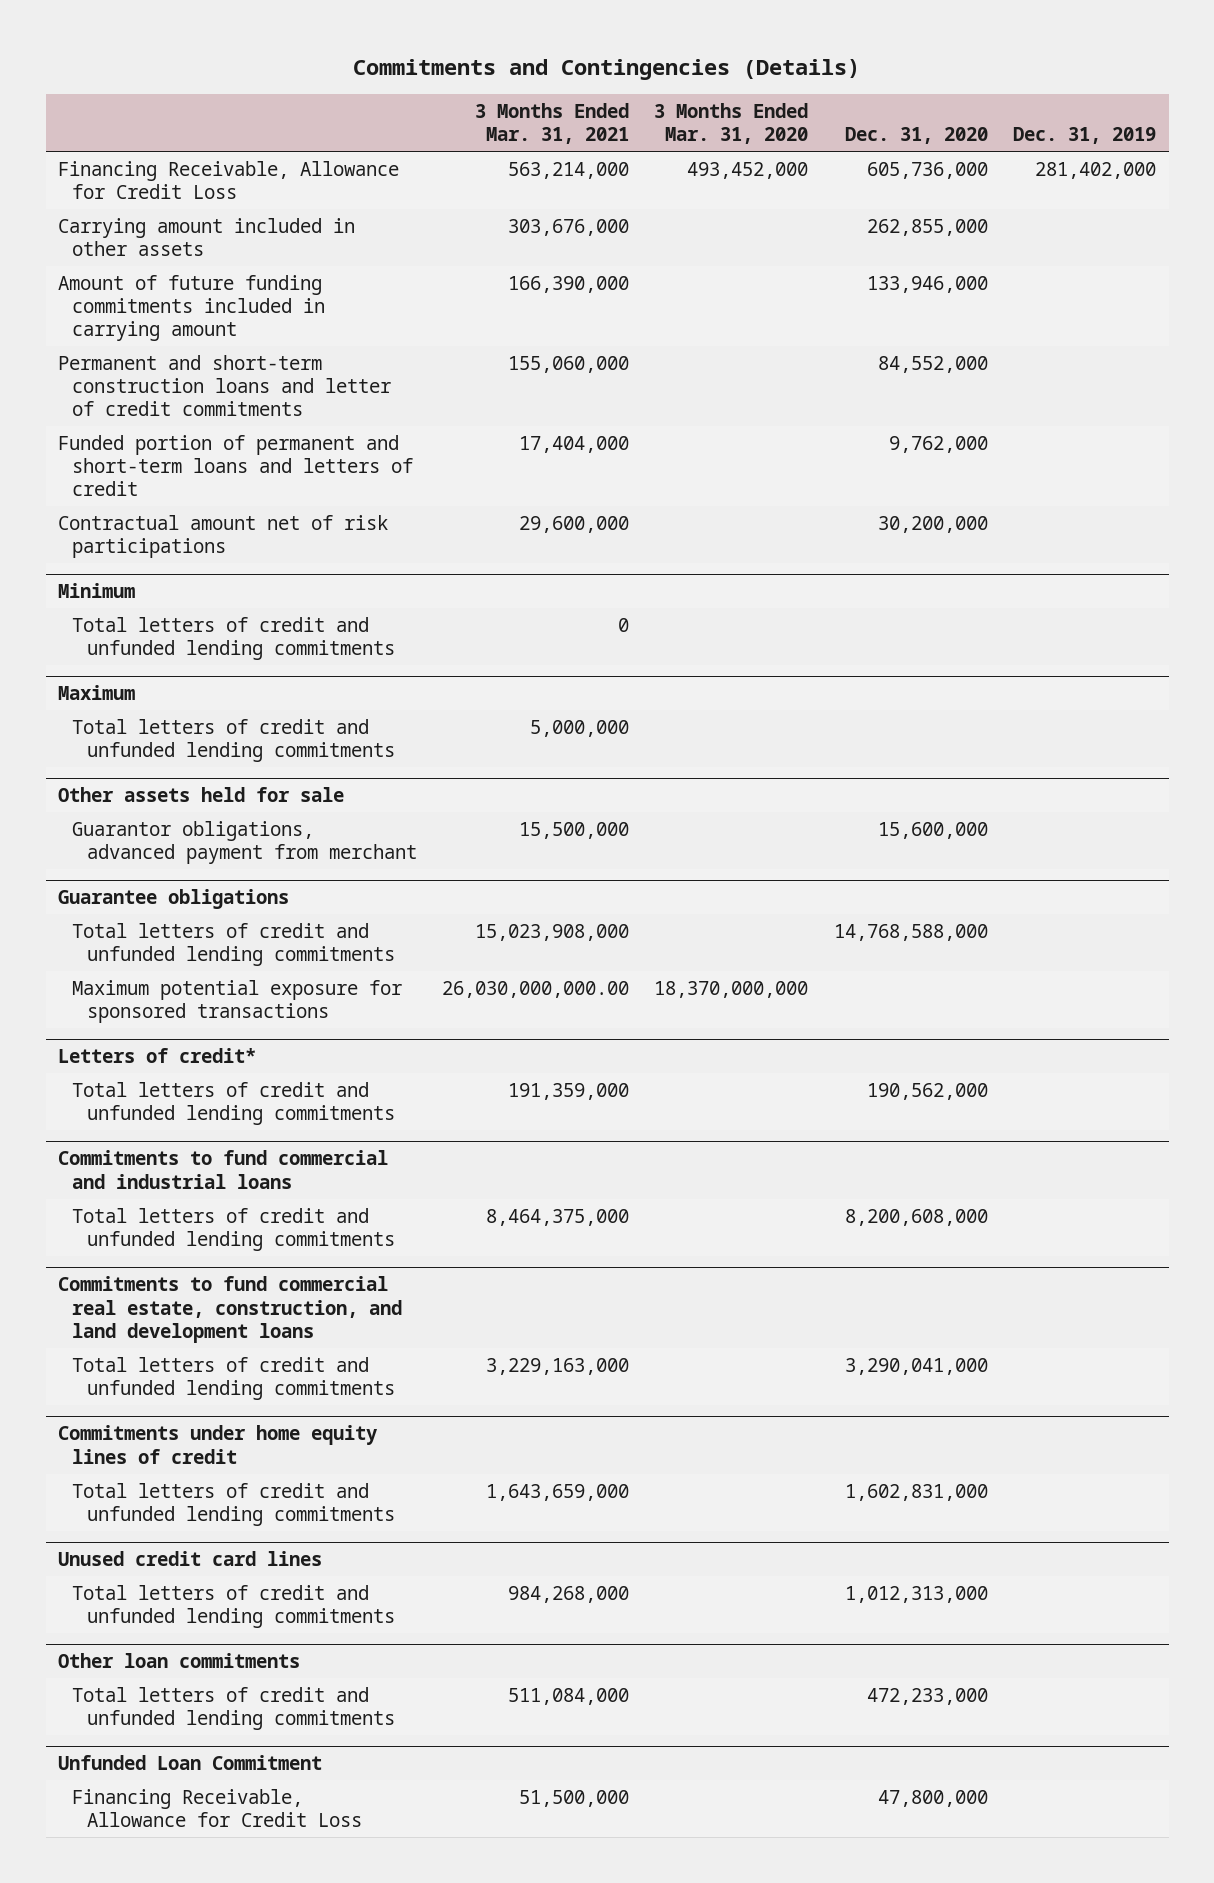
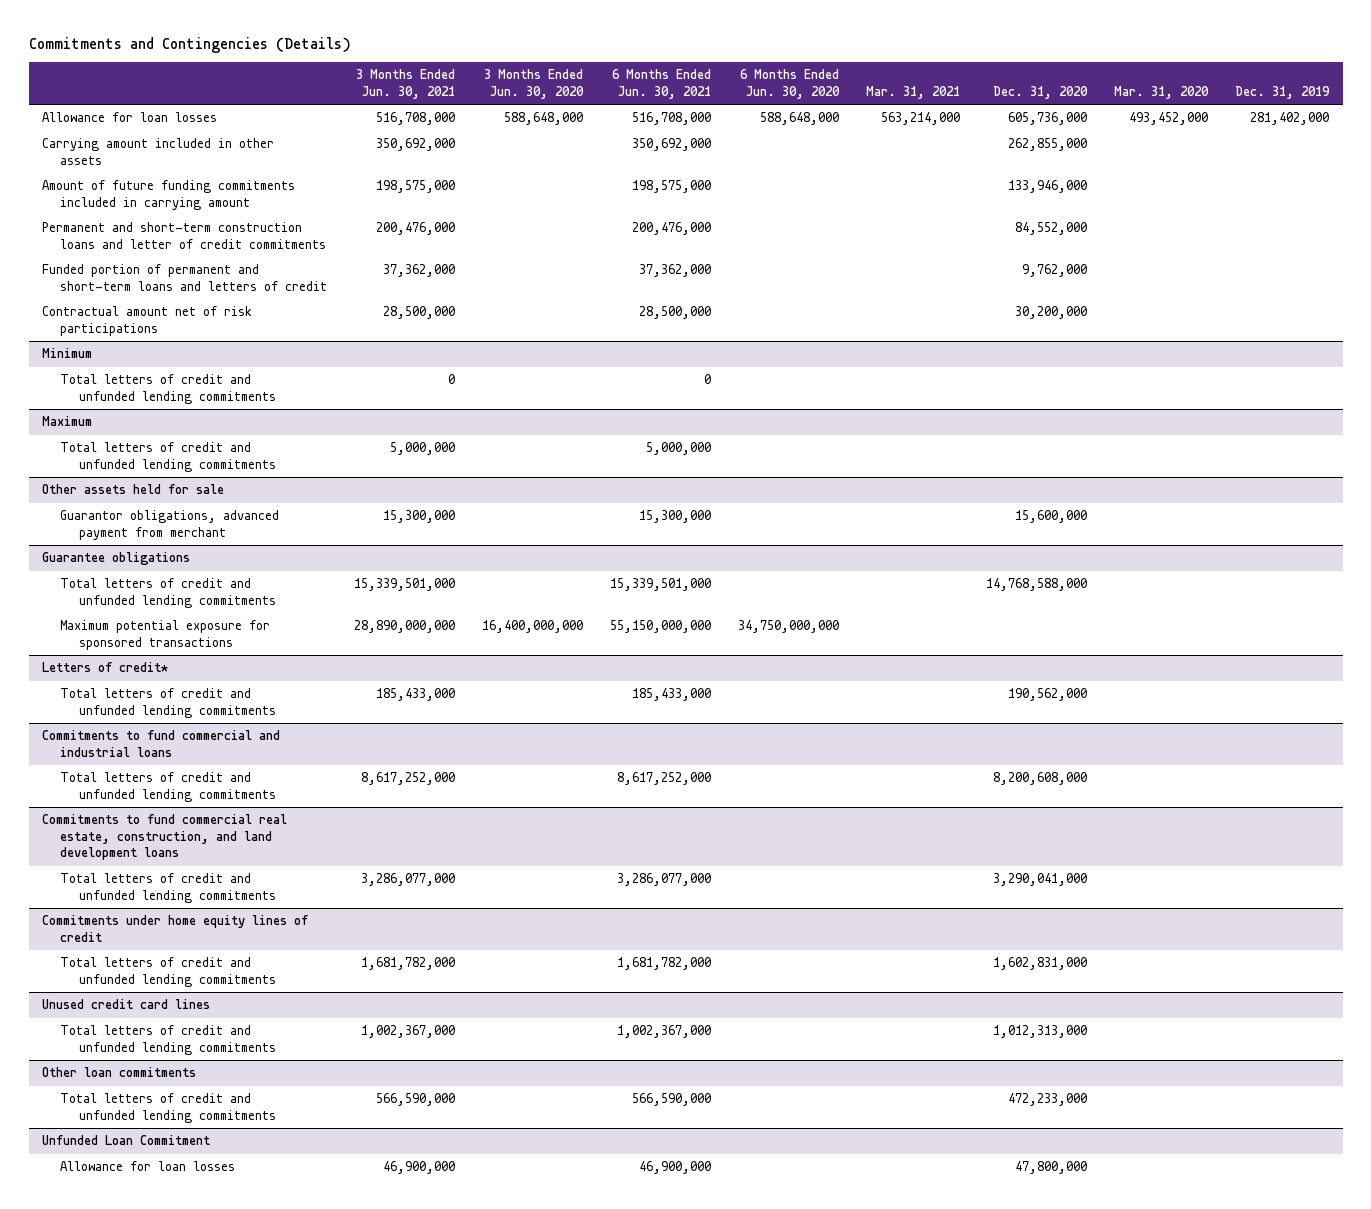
- | 3 Months Ended Mar. 31, 2021 | 3 Months Ended Mar. 31, 2020 | Dec. 31, 2020 | Dec. 31, 2019
+ | 3 Months Ended Jun. 30, 2021 | 3 Months Ended Jun. 30, 2020 | 6 Months Ended Jun. 30, 2021 | 6 Months Ended Jun. 30, 2020 | Mar. 31, 2021 | Dec. 31, 2020 | Mar. 31, 2020 | Dec. 31, 2019
- Financing Receivable, Allowance for Credit Loss | 563,214,000 | 493,452,000 | 605,736,000 | 281,402,000
+ Allowance for loan losses | 516,708,000 | 588,648,000 | 516,708,000 | 588,648,000 | 563,214,000 | 605,736,000 | 493,452,000 | 281,402,000
@ Unfunded Loan Commitment
- Financing Receivable, Allowance for Credit Loss | 51,500,000 | | 47,800,000 |
+ Allowance for loan losses | 46,900,000 | | 46,900,000 | | | 47,800,000 | |

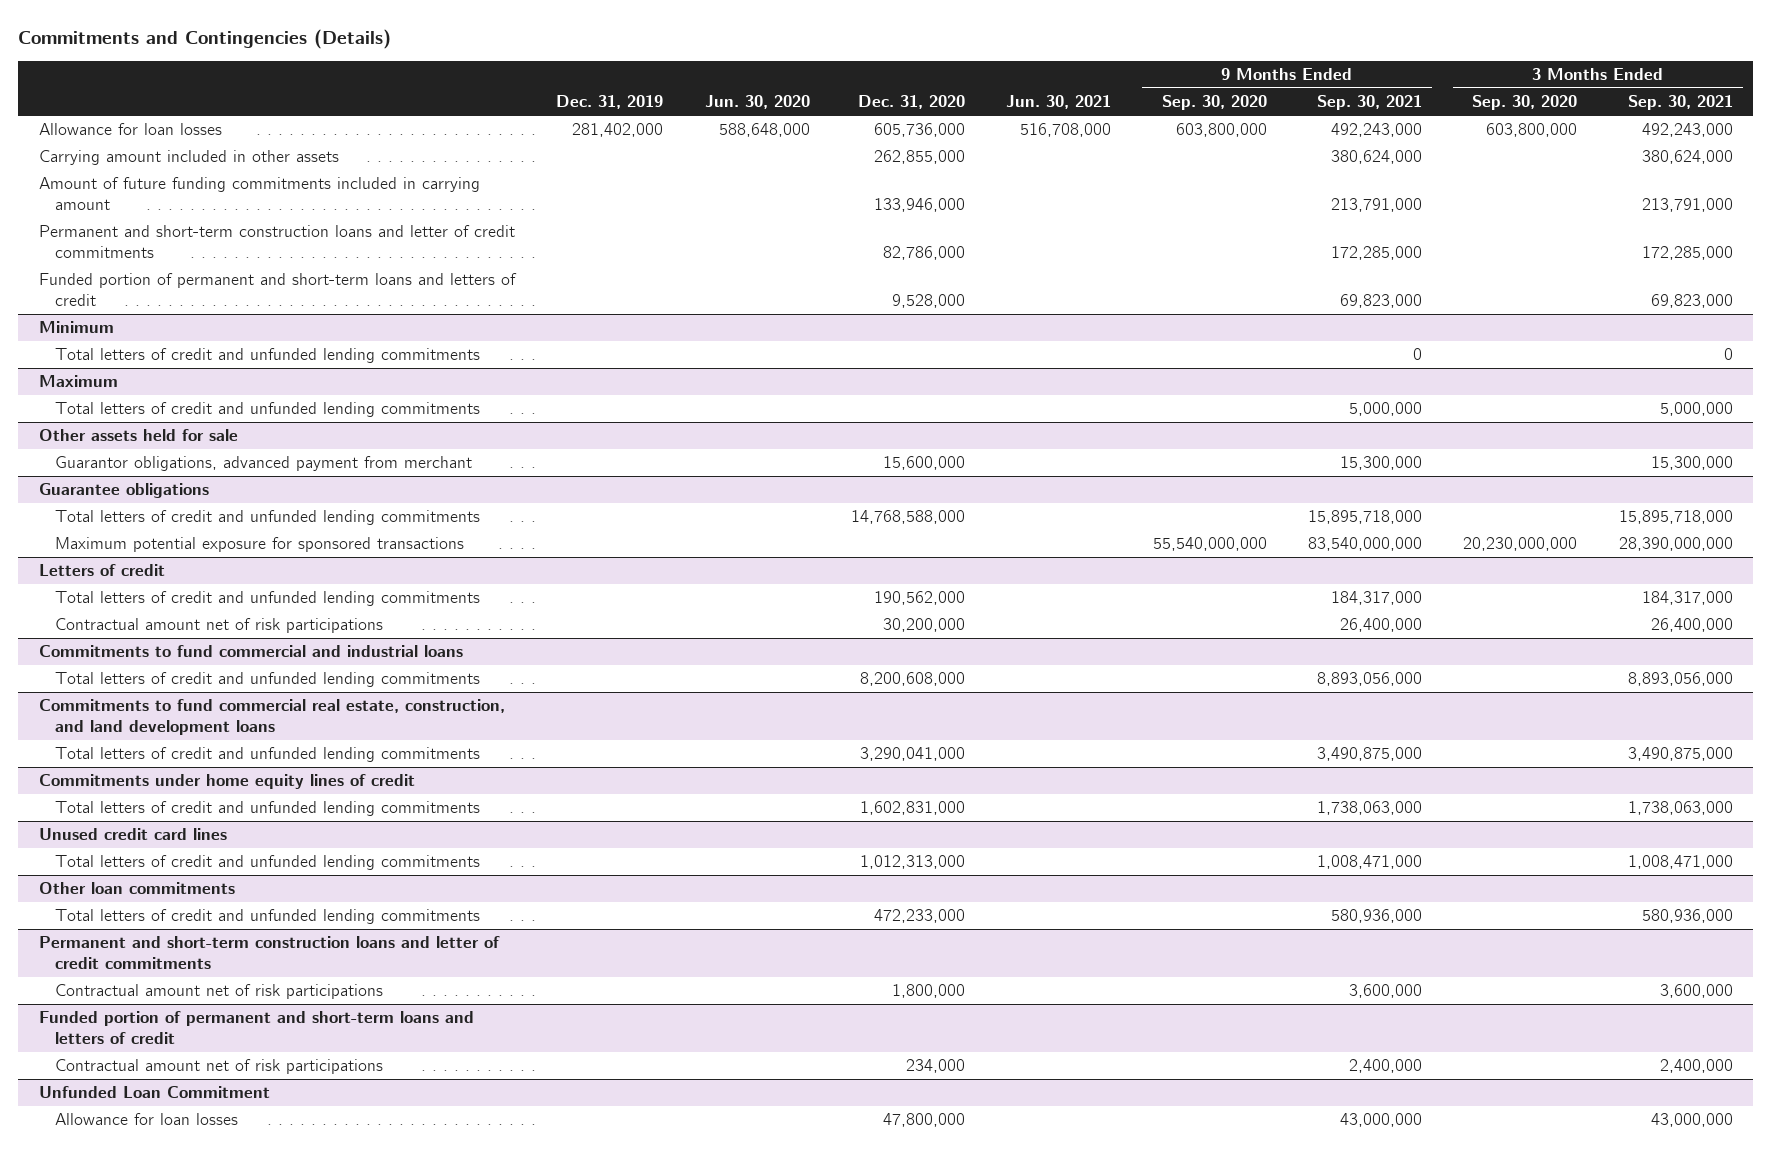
- | 3 Months Ended Jun. 30, 2021 | 3 Months Ended Jun. 30, 2020 | 6 Months Ended Jun. 30, 2021 | 6 Months Ended Jun. 30, 2020 | Mar. 31, 2021 | Dec. 31, 2020 | Mar. 31, 2020 | Dec. 31, 2019
+ | Dec. 31, 2019 | Jun. 30, 2020 | Dec. 31, 2020 | Jun. 30, 2021 | 9 Months Ended Sep. 30, 2020 | 9 Months Ended Sep. 30, 2021 | 3 Months Ended Sep. 30, 2020 | 3 Months Ended Sep. 30, 2021
- Permanent and short-term construction loans and letter of credit commitments | 200,476,000 | | 200,476,000 | | | 84,552,000 | |
- Funded portion of permanent and short-term loans and letters of credit | 37,362,000 | | 37,362,000 | | | 9,762,000 | |
- Contractual amount net of risk participations | 28,500,000 | | 28,500,000 | | | 30,200,000 | |
+ Permanent and short-term construction loans and letter of credit commitments | | | 82,786,000 | | | 172,285,000 | | 172,285,000
+ Funded portion of permanent and short-term loans and letters of credit | | | 9,528,000 | | | 69,823,000 | | 69,823,000
- Letters of credit*
+ Letters of credit
+ Contractual amount net of risk participations | | | 30,200,000 | | | 26,400,000 | | 26,400,000
+ Permanent and short-term construction loans and letter of credit commitments
+ Contractual amount net of risk participations | | | 1,800,000 | | | 3,600,000 | | 3,600,000
+ Funded portion of permanent and short-term loans and letters of credit
+ Contractual amount net of risk participations | | | 234,000 | | | 2,400,000 | | 2,400,000

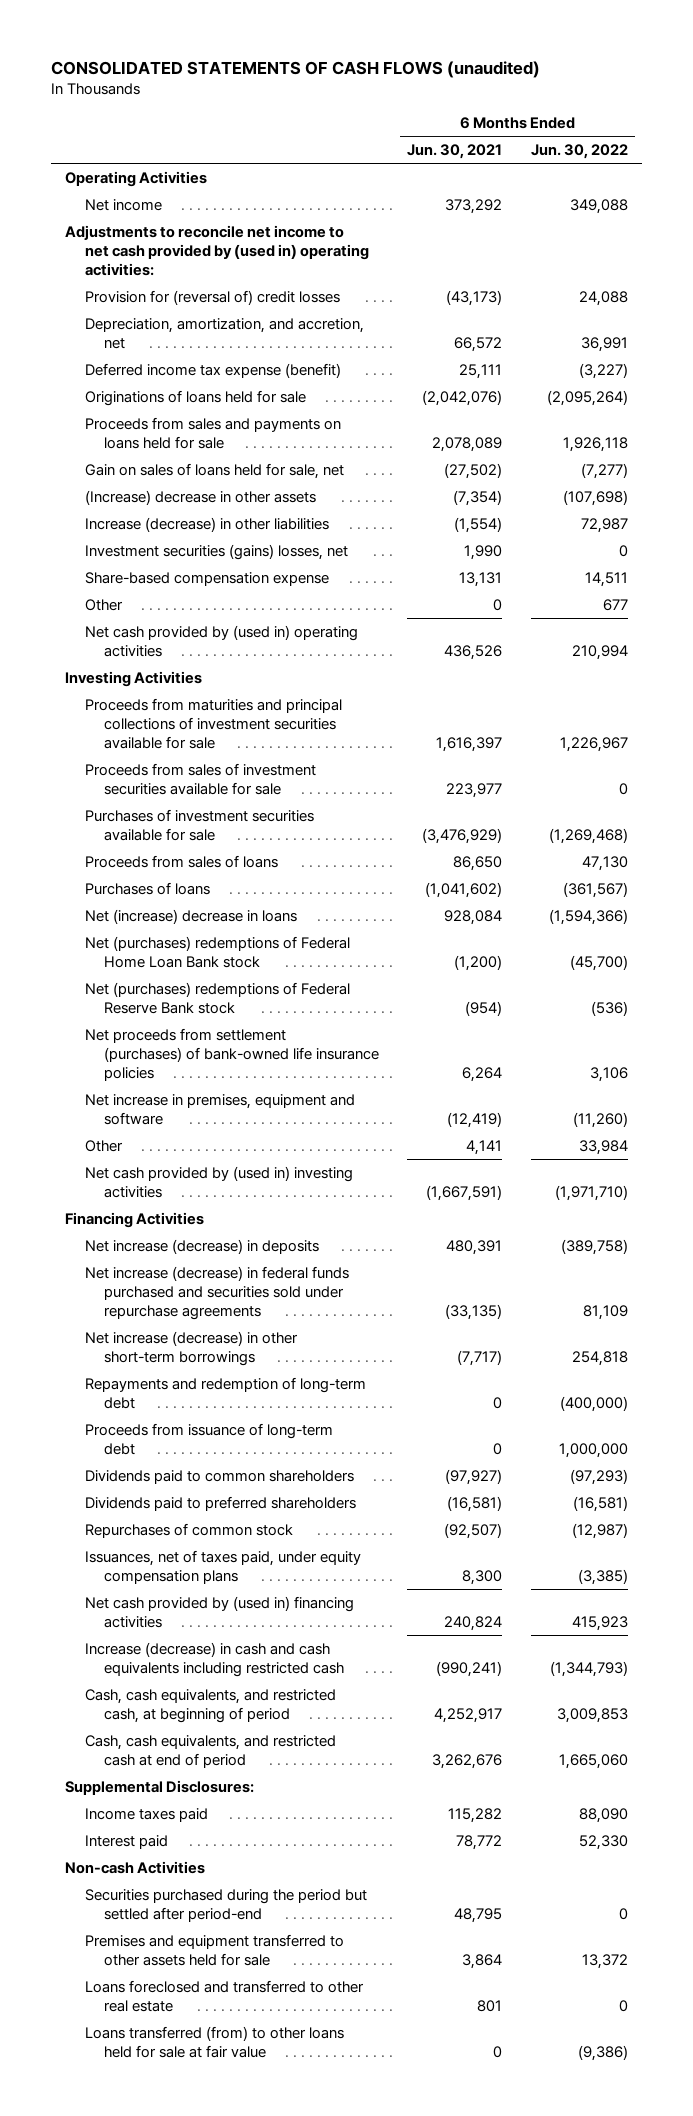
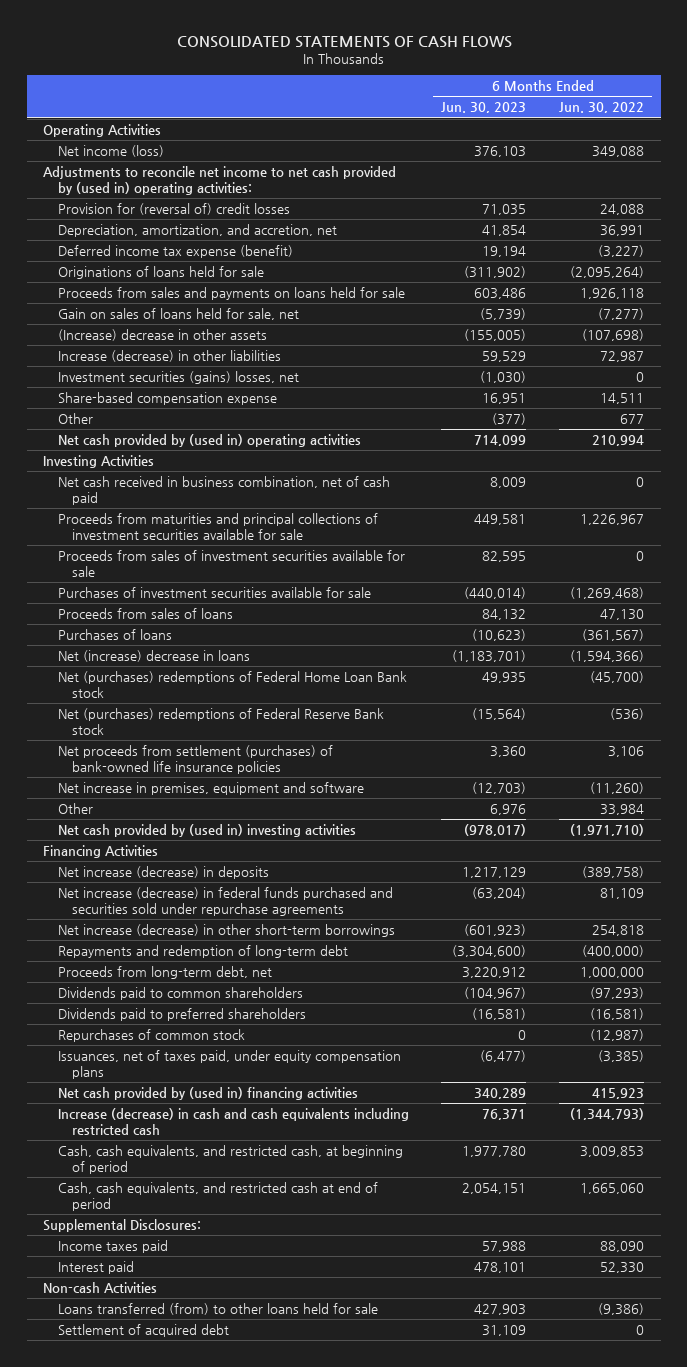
- CONSOLIDATED STATEMENTS OF CASH FLOWS (unaudited)
+ CONSOLIDATED STATEMENTS OF CASH FLOWS
- | 6 Months Ended Jun. 30, 2021 | 6 Months Ended Jun. 30, 2022
+ | 6 Months Ended Jun. 30, 2023 | 6 Months Ended Jun. 30, 2022
- Net income | 373,292 | 349,088
+ Net income (loss) | 376,103 | 349,088
+ Net cash received in business combination, net of cash paid | 8,009 | 0
- Proceeds from issuance of long-term debt | 0 | 1,000,000
+ Proceeds from long-term debt, net | 3,220,912 | 1,000,000
- Securities purchased during the period but settled after period-end | 48,795 | 0
- Premises and equipment transferred to other assets held for sale | 3,864 | 13,372
- Loans foreclosed and transferred to other real estate | 801 | 0
- Loans transferred (from) to other loans held for sale at fair value | 0 | (9,386)
+ Loans transferred (from) to other loans held for sale | 427,903 | (9,386)
+ Settlement of acquired debt | 31,109 | 0

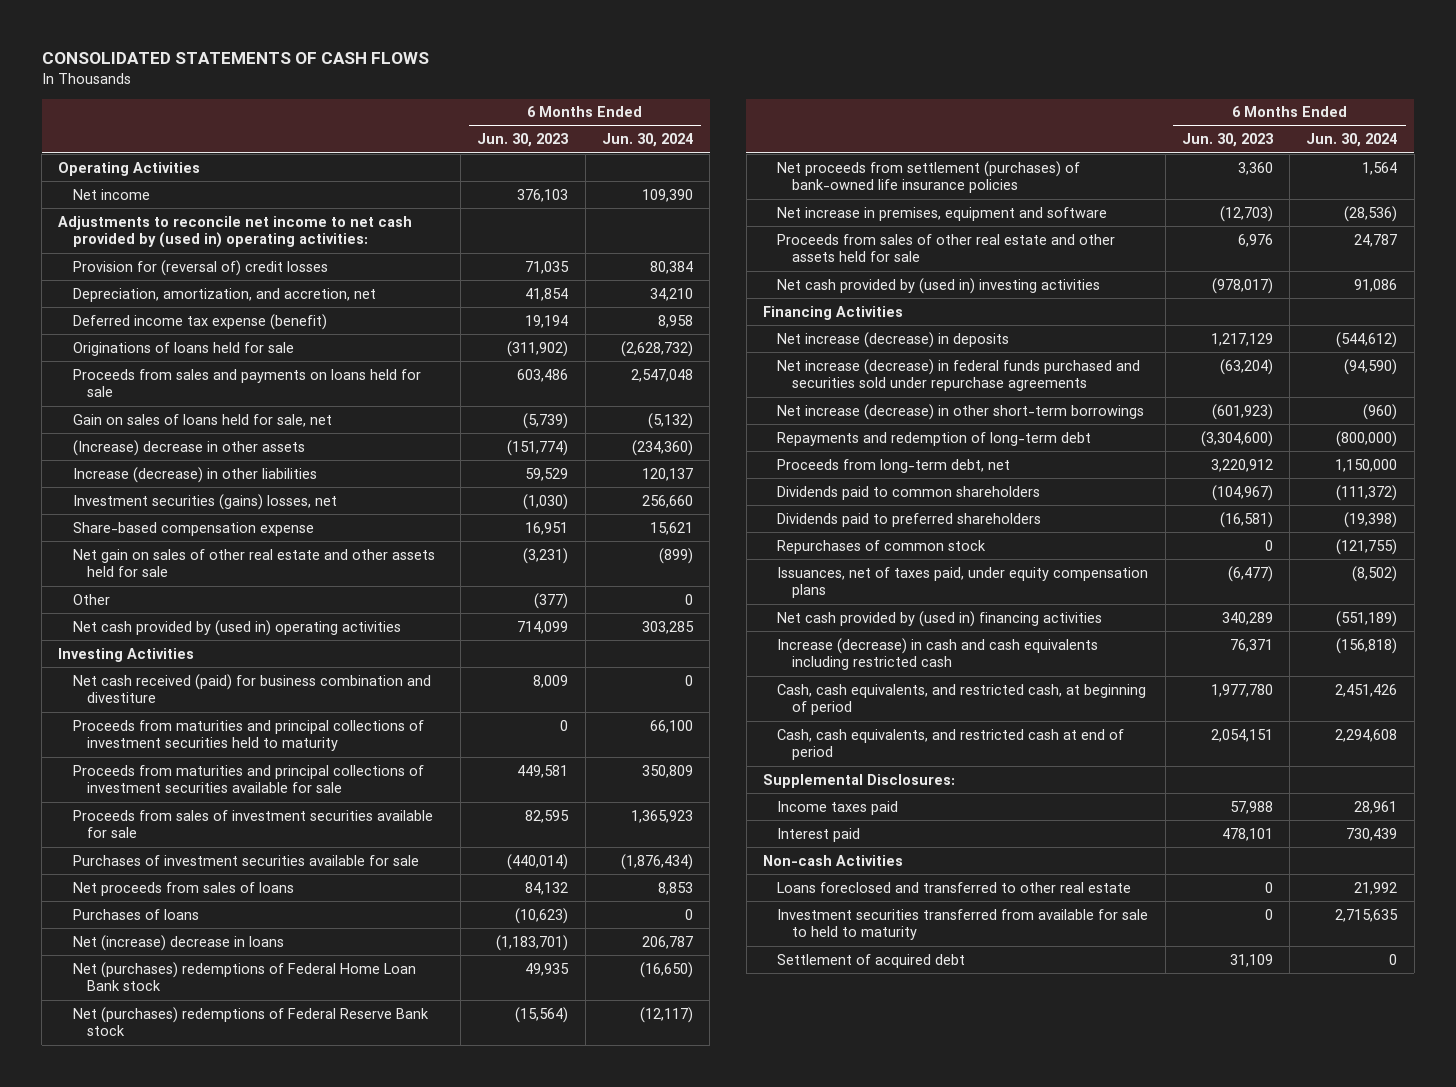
- | 6 Months Ended Jun. 30, 2023 | 6 Months Ended Jun. 30, 2022
+ | 6 Months Ended Jun. 30, 2023 | 6 Months Ended Jun. 30, 2024
- Net income (loss) | 376,103 | 349,088
+ Net income | 376,103 | 109,390
- (Increase) decrease in other assets | (155,005) | (107,698)
+ (Increase) decrease in other assets | (151,774) | (234,360)
+ Net gain on sales of other real estate and other assets held for sale | (3,231) | (899)
- Net cash received in business combination, net of cash paid | 8,009 | 0
+ Net cash received (paid) for business combination and divestiture | 8,009 | 0
+ Proceeds from maturities and principal collections of investment securities held to maturity | 0 | 66,100
- Proceeds from sales of loans | 84,132 | 47,130
+ Net proceeds from sales of loans | 84,132 | 8,853
- Other | 6,976 | 33,984
+ Proceeds from sales of other real estate and other assets held for sale | 6,976 | 24,787
- Loans transferred (from) to other loans held for sale | 427,903 | (9,386)
+ Loans foreclosed and transferred to other real estate | 0 | 21,992
+ Investment securities transferred from available for sale to held to maturity | 0 | 2,715,635

